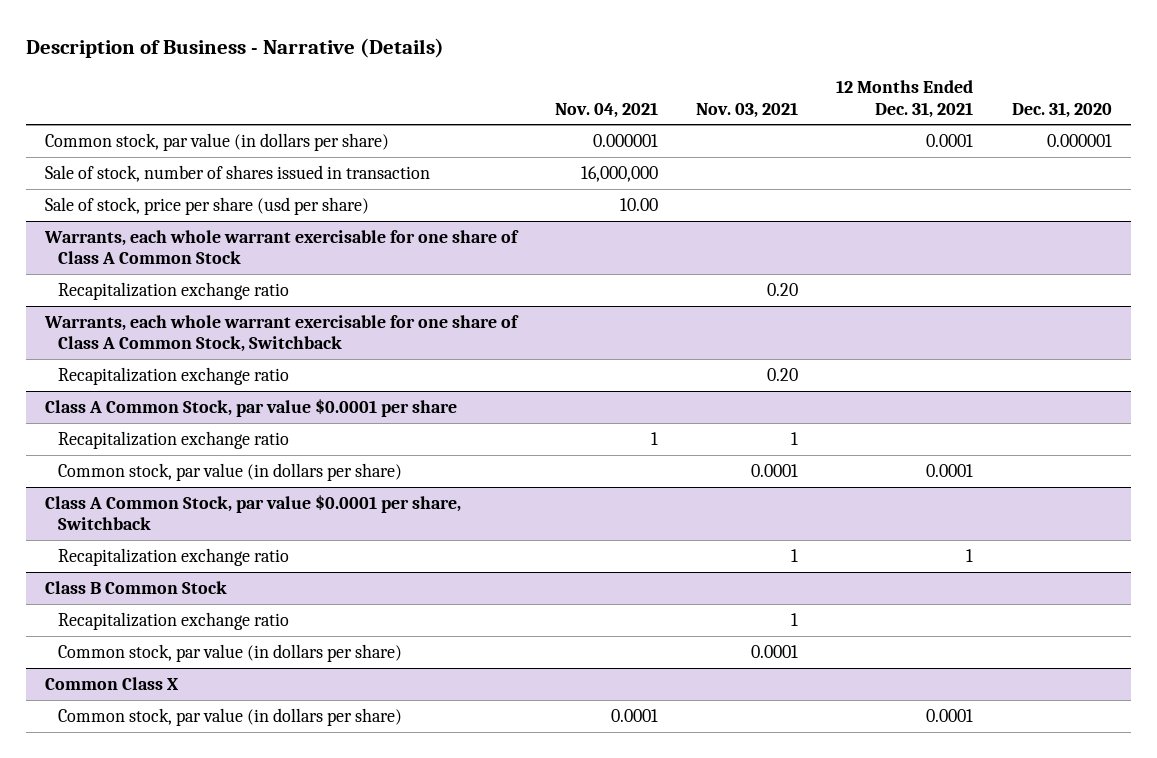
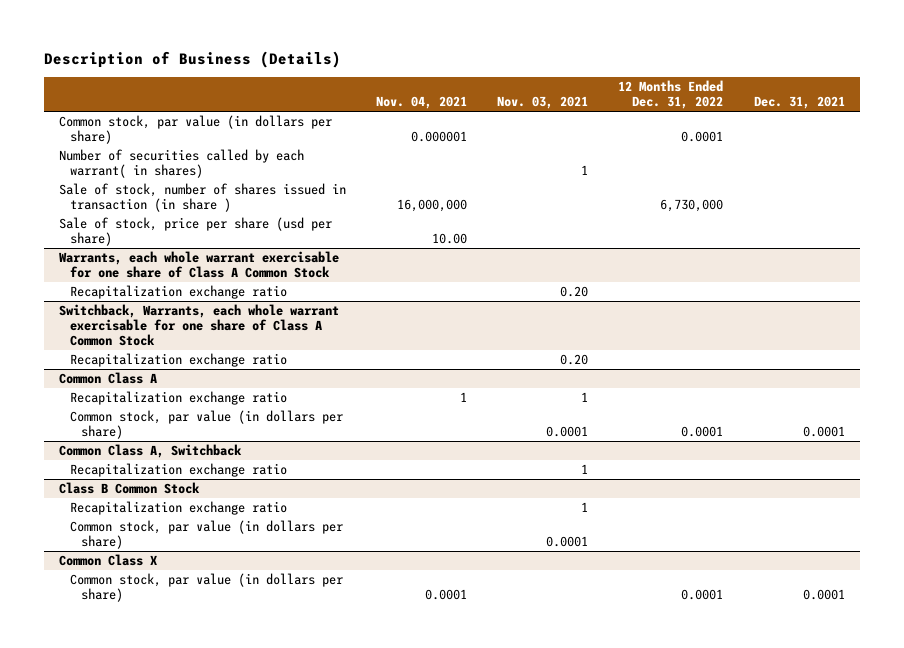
- Description of Business - Narrative (Details)
+ Description of Business (Details)
- | Nov. 04, 2021 | Nov. 03, 2021 | 12 Months Ended Dec. 31, 2021 | Dec. 31, 2020
+ | Nov. 04, 2021 | Nov. 03, 2021 | 12 Months Ended Dec. 31, 2022 | Dec. 31, 2021
- Sale of stock, number of shares issued in transaction | 16,000,000 | | |
+ Number of securities called by each warrant( in shares) | | 1 | |
+ Sale of stock, number of shares issued in transaction (in share ) | 16,000,000 | | 6,730,000 |
- Warrants, each whole warrant exercisable for one share of Class A Common Stock, Switchback
+ Switchback, Warrants, each whole warrant exercisable for one share of Class A Common Stock
- Class A Common Stock, par value $0.0001 per share
+ Common Class A
- Class A Common Stock, par value $0.0001 per share, Switchback
+ Common Class A, Switchback

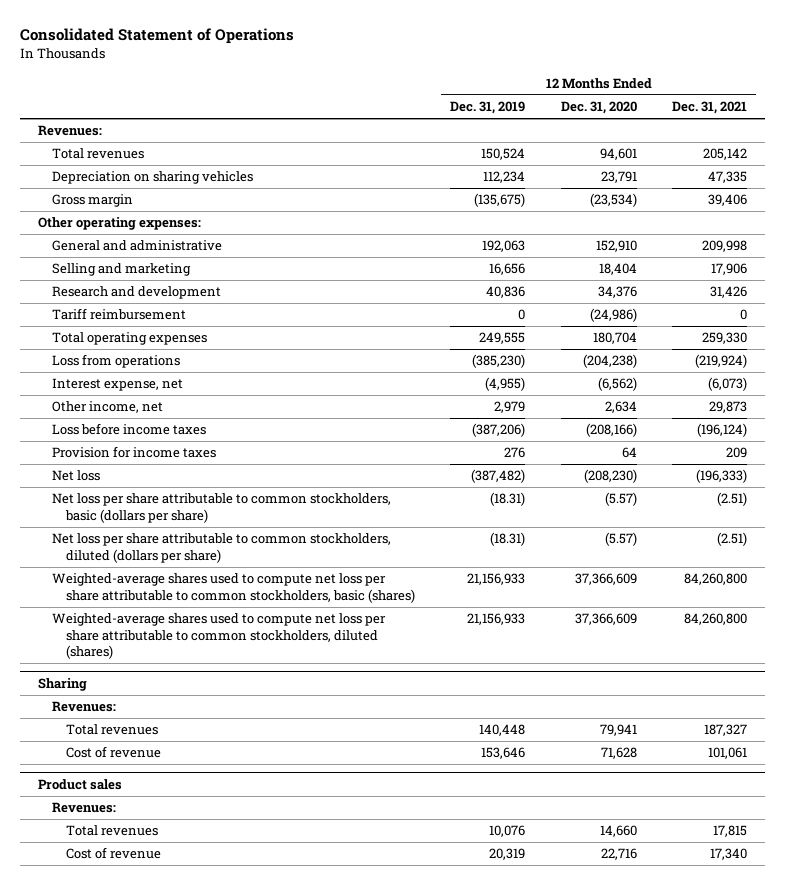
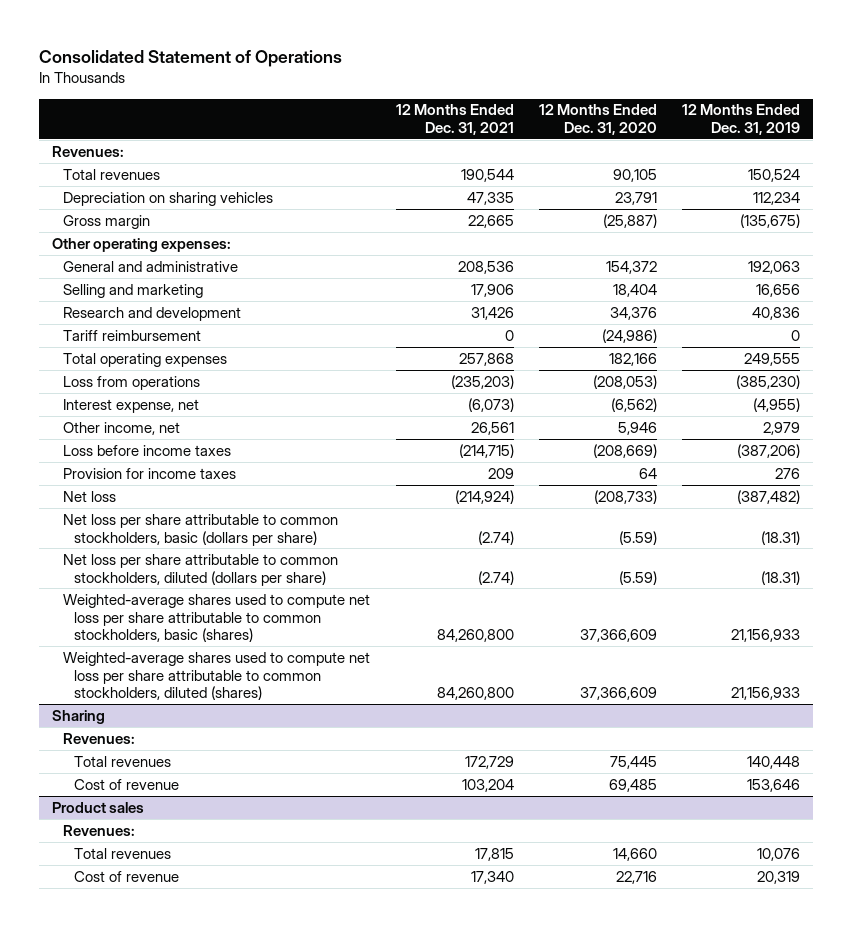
- | 12 Months Ended Dec. 31, 2019 | 12 Months Ended Dec. 31, 2020 | 12 Months Ended Dec. 31, 2021
+ | 12 Months Ended Dec. 31, 2021 | 12 Months Ended Dec. 31, 2020 | 12 Months Ended Dec. 31, 2019
- Total revenues | 150,524 | 94,601 | 205,142
+ Total revenues | 190,544 | 90,105 | 150,524
- Gross margin | (135,675) | (23,534) | 39,406
+ Gross margin | 22,665 | (25,887) | (135,675)
- General and administrative | 192,063 | 152,910 | 209,998
+ General and administrative | 208,536 | 154,372 | 192,063
- Total operating expenses | 249,555 | 180,704 | 259,330
- Loss from operations | (385,230) | (204,238) | (219,924)
+ Total operating expenses | 257,868 | 182,166 | 249,555
+ Loss from operations | (235,203) | (208,053) | (385,230)
- Other income, net | 2,979 | 2,634 | 29,873
- Loss before income taxes | (387,206) | (208,166) | (196,124)
+ Other income, net | 26,561 | 5,946 | 2,979
+ Loss before income taxes | (214,715) | (208,669) | (387,206)
- Net loss | (387,482) | (208,230) | (196,333)
- Net loss per share attributable to common stockholders, basic (dollars per share) | (18.31) | (5.57) | (2.51)
- Net loss per share attributable to common stockholders, diluted (dollars per share) | (18.31) | (5.57) | (2.51)
+ Net loss | (214,924) | (208,733) | (387,482)
+ Net loss per share attributable to common stockholders, basic (dollars per share) | (2.74) | (5.59) | (18.31)
+ Net loss per share attributable to common stockholders, diluted (dollars per share) | (2.74) | (5.59) | (18.31)
@ Sharing
- Total revenues | 140,448 | 79,941 | 187,327
- Cost of revenue | 153,646 | 71,628 | 101,061
+ Total revenues | 172,729 | 75,445 | 140,448
+ Cost of revenue | 103,204 | 69,485 | 153,646

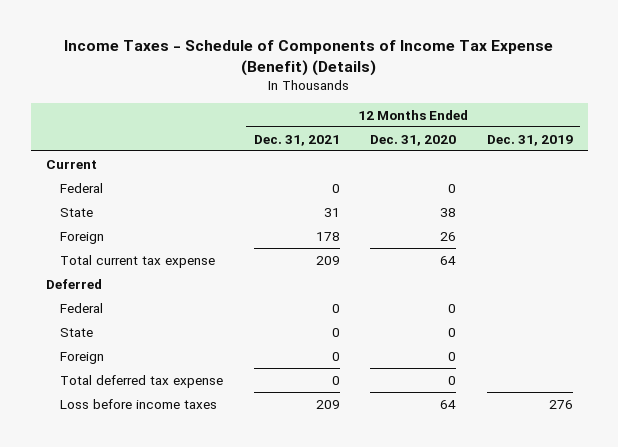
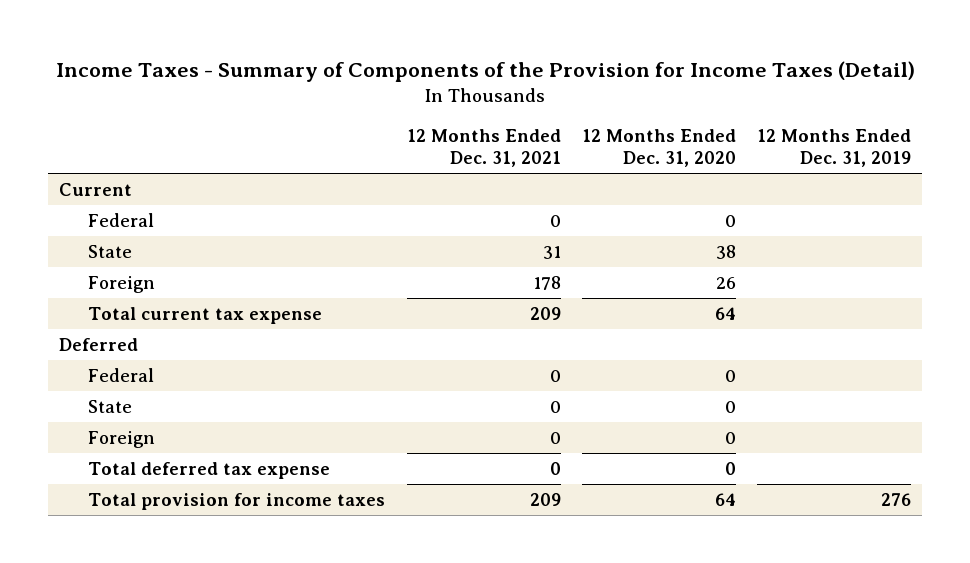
- Income Taxes - Schedule of Components of Income Tax Expense (Benefit) (Details)
+ Income Taxes - Summary of Components of the Provision for Income Taxes (Detail)
- Loss before income taxes | 209 | 64 | 276
+ Total provision for income taxes | 209 | 64 | 276

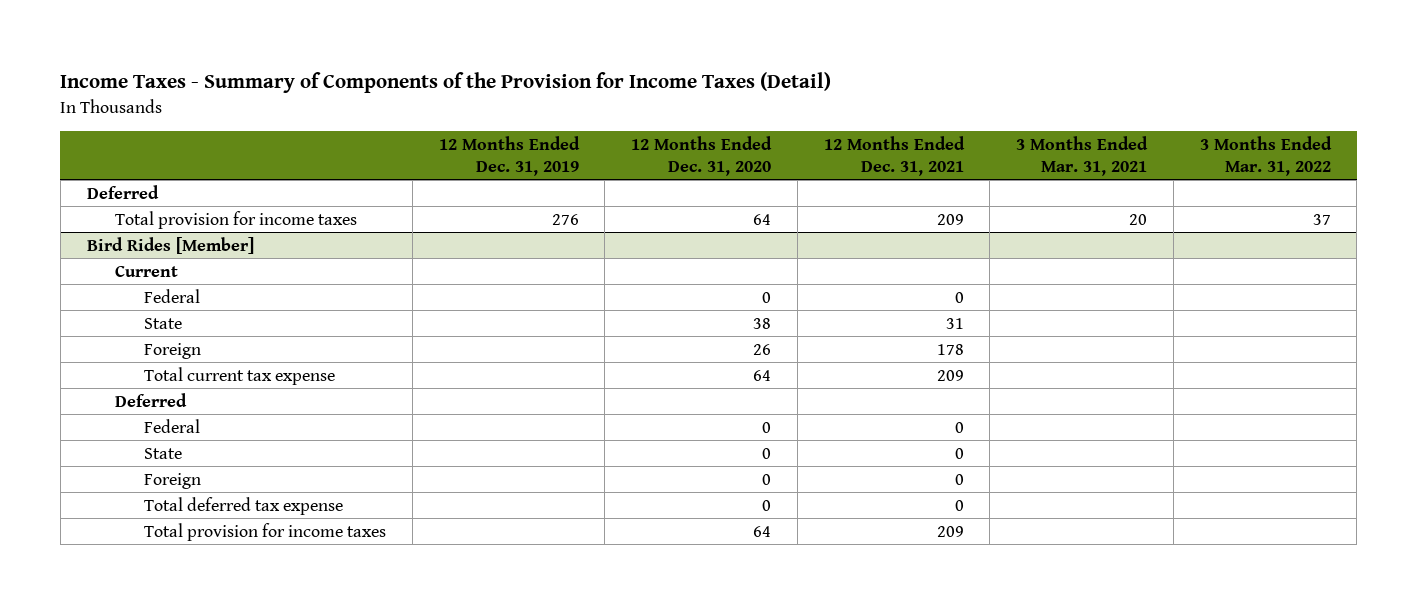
- | 12 Months Ended Dec. 31, 2021 | 12 Months Ended Dec. 31, 2020 | 12 Months Ended Dec. 31, 2019
+ | 12 Months Ended Dec. 31, 2019 | 12 Months Ended Dec. 31, 2020 | 12 Months Ended Dec. 31, 2021 | 3 Months Ended Mar. 31, 2021 | 3 Months Ended Mar. 31, 2022
+ Deferred
moved up: Total provision for income taxes | 276 | 64 | 209 | 20 | 37
+ Bird Rides [Member]
+ Total provision for income taxes | | 64 | 209 | |

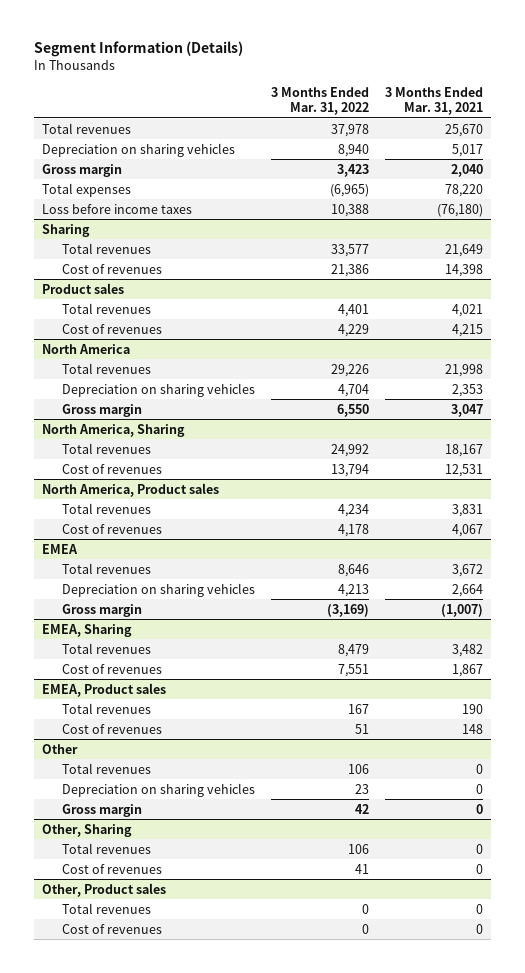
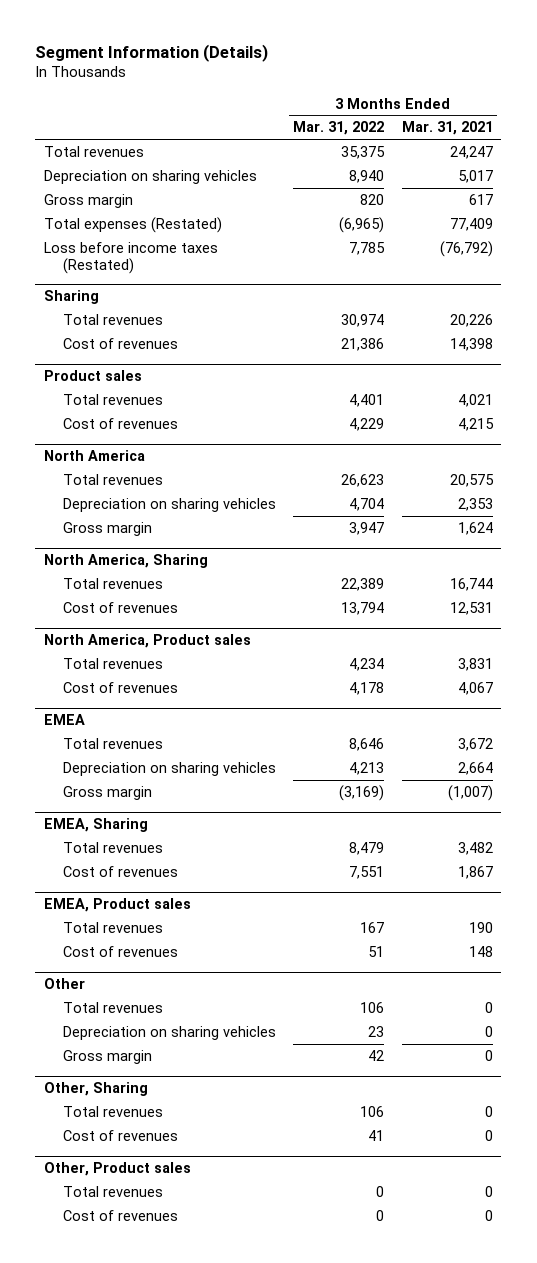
- Total revenues | 37,978 | 25,670
+ Total revenues | 35,375 | 24,247
- Gross margin | 3,423 | 2,040
- Total expenses | (6,965) | 78,220
- Loss before income taxes | 10,388 | (76,180)
+ Gross margin | 820 | 617
+ Total expenses (Restated) | (6,965) | 77,409
+ Loss before income taxes (Restated) | 7,785 | (76,792)
@ Sharing
- Total revenues | 33,577 | 21,649
+ Total revenues | 30,974 | 20,226
@ North America
- Total revenues | 29,226 | 21,998
+ Total revenues | 26,623 | 20,575
- Gross margin | 6,550 | 3,047
+ Gross margin | 3,947 | 1,624
@ North America, Sharing
- Total revenues | 24,992 | 18,167
+ Total revenues | 22,389 | 16,744

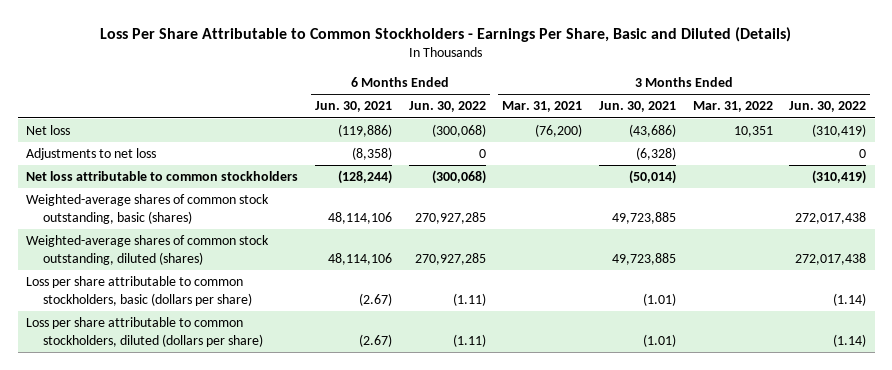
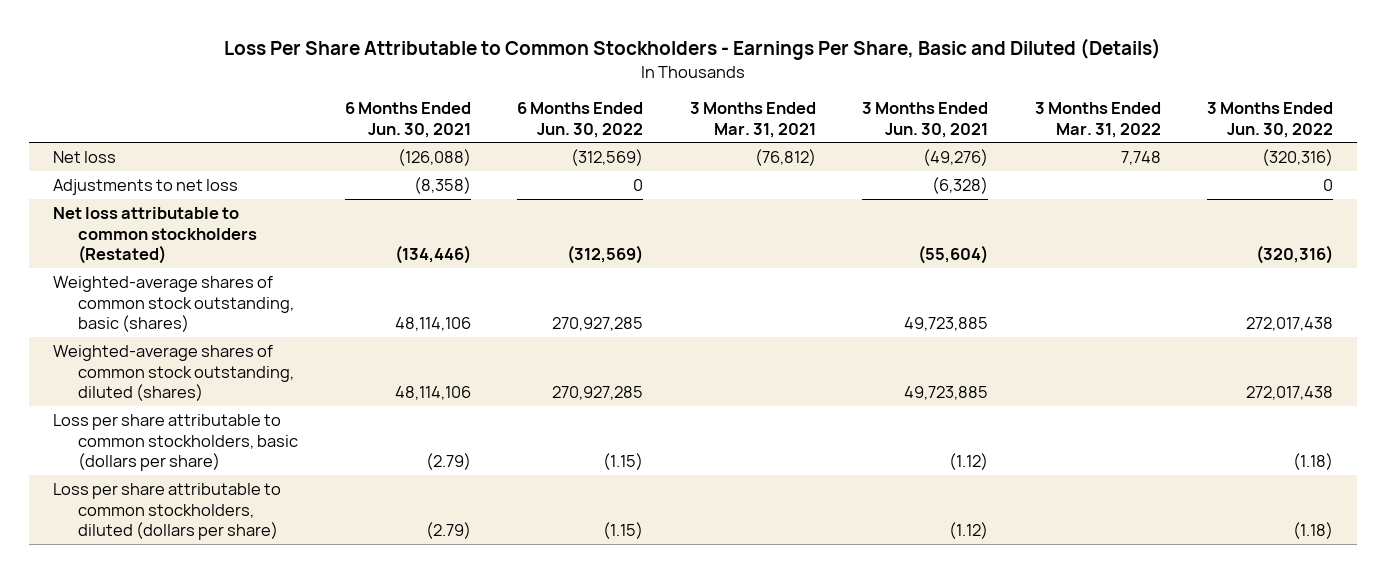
- Net loss | (119,886) | (300,068) | (76,200) | (43,686) | 10,351 | (310,419)
+ Net loss | (126,088) | (312,569) | (76,812) | (49,276) | 7,748 | (320,316)
- Net loss attributable to common stockholders | (128,244) | (300,068) | | (50,014) | | (310,419)
+ Net loss attributable to common stockholders (Restated) | (134,446) | (312,569) | | (55,604) | | (320,316)
- Loss per share attributable to common stockholders, basic (dollars per share) | (2.67) | (1.11) | | (1.01) | | (1.14)
- Loss per share attributable to common stockholders, diluted (dollars per share) | (2.67) | (1.11) | | (1.01) | | (1.14)
+ Loss per share attributable to common stockholders, basic (dollars per share) | (2.79) | (1.15) | | (1.12) | | (1.18)
+ Loss per share attributable to common stockholders, diluted (dollars per share) | (2.79) | (1.15) | | (1.12) | | (1.18)

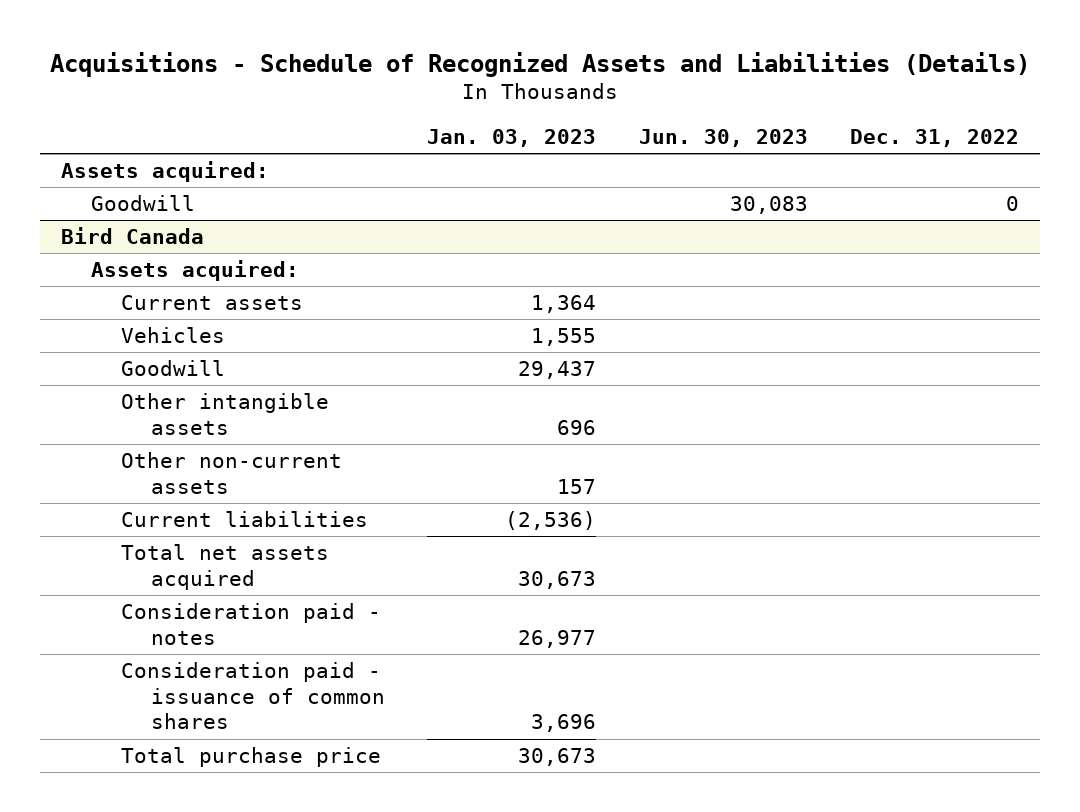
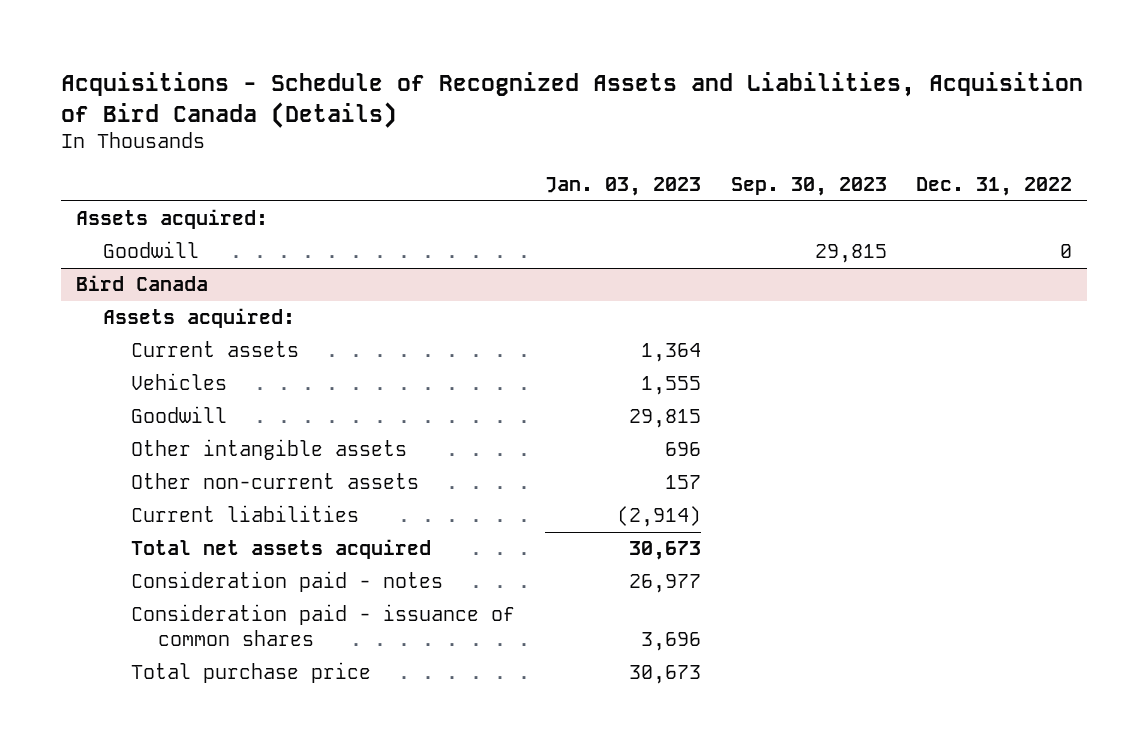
- Acquisitions - Schedule of Recognized Assets and Liabilities (Details)
+ Acquisitions - Schedule of Recognized Assets and Liabilities, Acquisition of Bird Canada (Details)
- | Jan. 03, 2023 | Jun. 30, 2023 | Dec. 31, 2022
+ | Jan. 03, 2023 | Sep. 30, 2023 | Dec. 31, 2022
@ Bird Canada
- Goodwill | 29,437 | |
+ Goodwill | 29,815 | |
- Current liabilities | (2,536) | |
+ Current liabilities | (2,914) | |

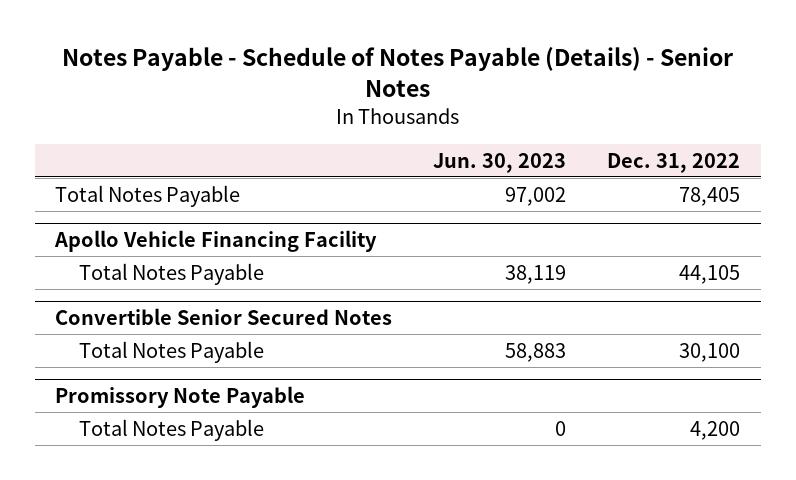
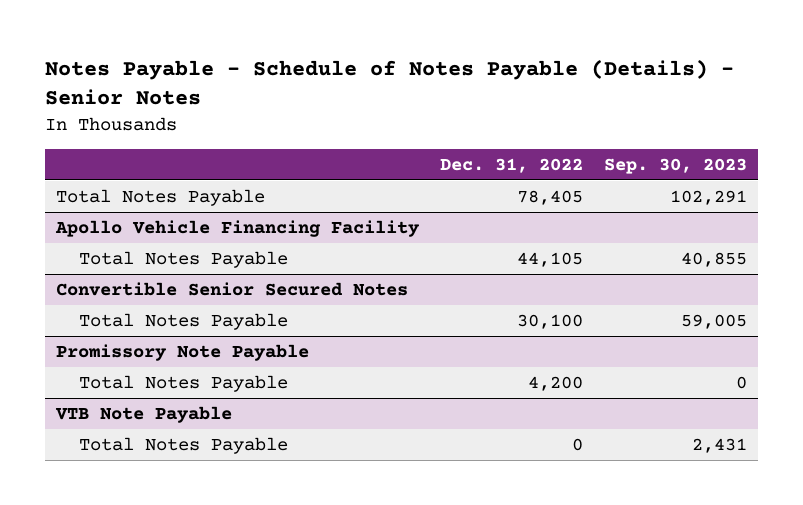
- | Jun. 30, 2023 | Dec. 31, 2022
+ | Dec. 31, 2022 | Sep. 30, 2023
+ VTB Note Payable
+ Total Notes Payable | 0 | 2,431

